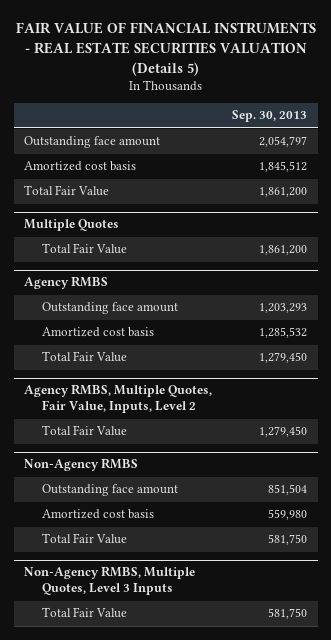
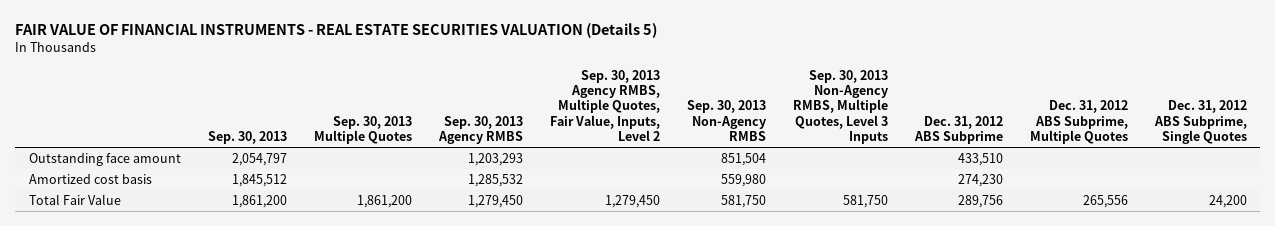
- | Sep. 30, 2013
+ | Sep. 30, 2013 | Sep. 30, 2013 Multiple Quotes | Sep. 30, 2013 Agency RMBS | Sep. 30, 2013 Agency RMBS, Multiple Quotes, Fair Value, Inputs, Level 2 | Sep. 30, 2013 Non-Agency RMBS | Sep. 30, 2013 Non-Agency RMBS, Multiple Quotes, Level 3 Inputs | Dec. 31, 2012 ABS Subprime | Dec. 31, 2012 ABS Subprime, Multiple Quotes | Dec. 31, 2012 ABS Subprime, Single Quotes
- Multiple Quotes
- Total Fair Value | 1,861,200
- Agency RMBS
- Outstanding face amount | 1,203,293
- Amortized cost basis | 1,285,532
- Total Fair Value | 1,279,450
- Agency RMBS, Multiple Quotes, Fair Value, Inputs, Level 2
- Total Fair Value | 1,279,450
- Non-Agency RMBS
- Outstanding face amount | 851,504
- Amortized cost basis | 559,980
- Total Fair Value | 581,750
- Non-Agency RMBS, Multiple Quotes, Level 3 Inputs
- Total Fair Value | 581,750

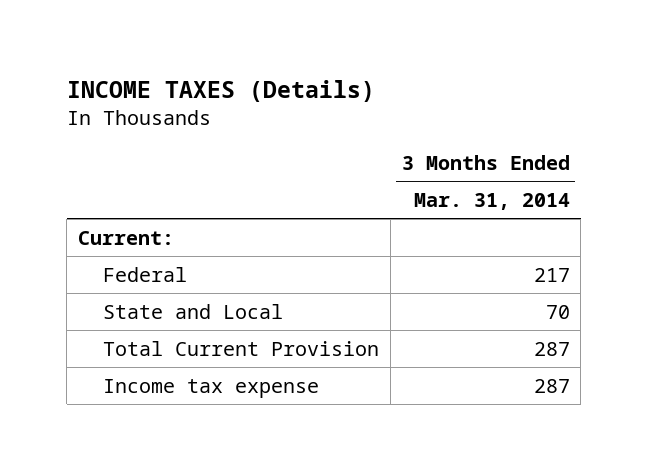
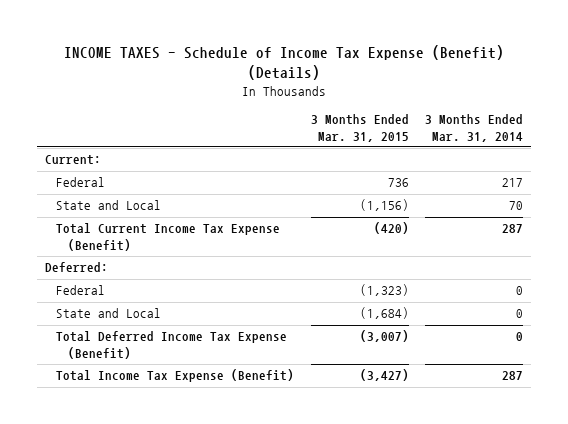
- INCOME TAXES (Details)
+ INCOME TAXES - Schedule of Income Tax Expense (Benefit) (Details)
- | 3 Months Ended Mar. 31, 2014
+ | 3 Months Ended Mar. 31, 2015 | 3 Months Ended Mar. 31, 2014
- Total Current Provision | 287
- Income tax expense | 287
+ Total Current Income Tax Expense (Benefit) | (420) | 287
+ Deferred:
+ Federal | (1,323) | 0
+ State and Local | (1,684) | 0
+ Total Deferred Income Tax Expense (Benefit) | (3,007) | 0
+ Total Income Tax Expense (Benefit) | (3,427) | 287

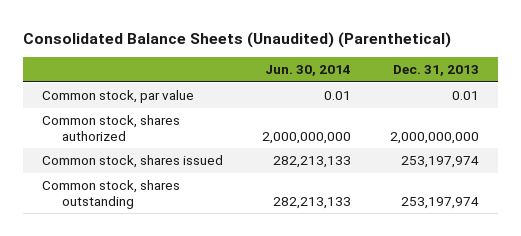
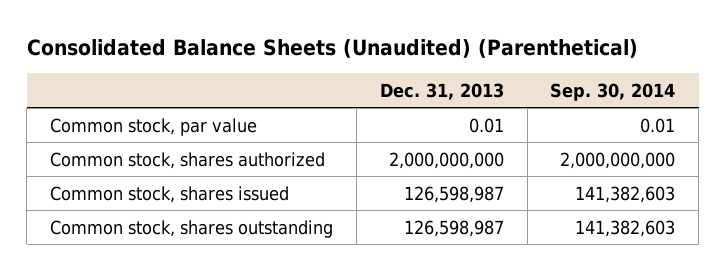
- | Jun. 30, 2014 | Dec. 31, 2013
+ | Dec. 31, 2013 | Sep. 30, 2014
- Common stock, shares issued | 282,213,133 | 253,197,974
- Common stock, shares outstanding | 282,213,133 | 253,197,974
+ Common stock, shares issued | 126,598,987 | 141,382,603
+ Common stock, shares outstanding | 126,598,987 | 141,382,603

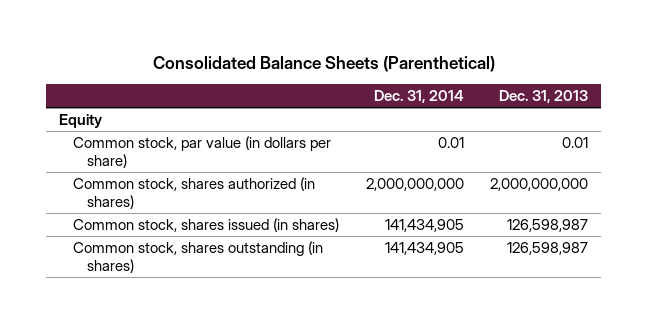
- Consolidated Balance Sheets (Unaudited) (Parenthetical)
+ Consolidated Balance Sheets (Parenthetical)
- | Dec. 31, 2013 | Sep. 30, 2014
+ | Dec. 31, 2014 | Dec. 31, 2013
- Common stock, par value | 0.01 | 0.01
- Common stock, shares authorized | 2,000,000,000 | 2,000,000,000
- Common stock, shares issued | 126,598,987 | 141,382,603
- Common stock, shares outstanding | 126,598,987 | 141,382,603
+ Equity
+ Common stock, par value (in dollars per share) | 0.01 | 0.01
+ Common stock, shares authorized (in shares) | 2,000,000,000 | 2,000,000,000
+ Common stock, shares issued (in shares) | 141,434,905 | 126,598,987
+ Common stock, shares outstanding (in shares) | 141,434,905 | 126,598,987

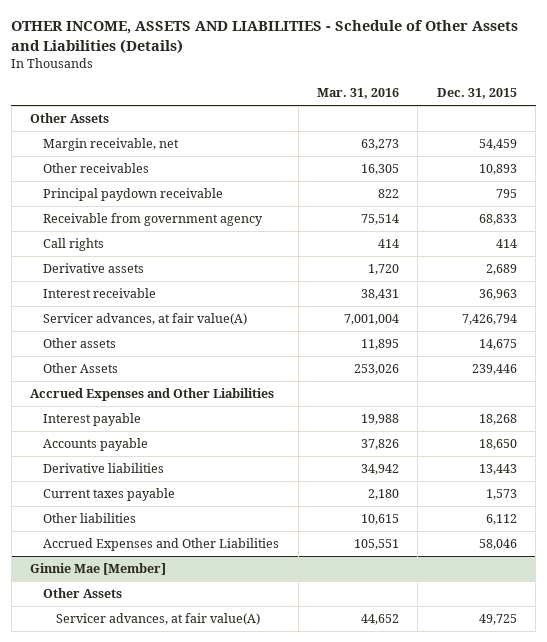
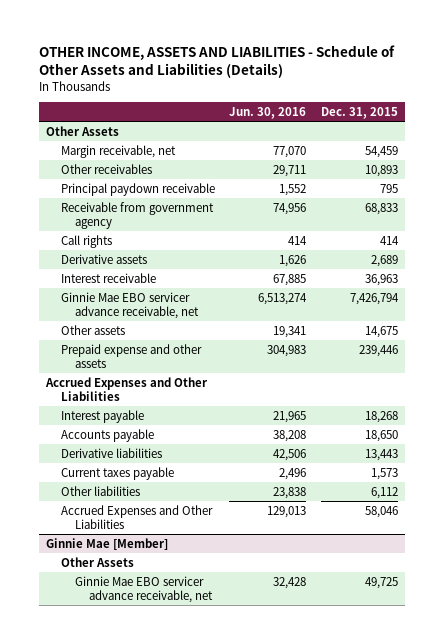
- | Mar. 31, 2016 | Dec. 31, 2015
+ | Jun. 30, 2016 | Dec. 31, 2015
- Servicer advances, at fair value(A) | 7,001,004 | 7,426,794
+ Ginnie Mae EBO servicer advance receivable, net | 6,513,274 | 7,426,794
- Other Assets | 253,026 | 239,446
+ Prepaid expense and other assets | 304,983 | 239,446
@ Ginnie Mae [Member]
- Servicer advances, at fair value(A) | 44,652 | 49,725
+ Ginnie Mae EBO servicer advance receivable, net | 32,428 | 49,725

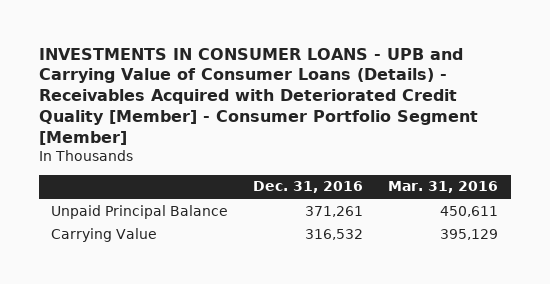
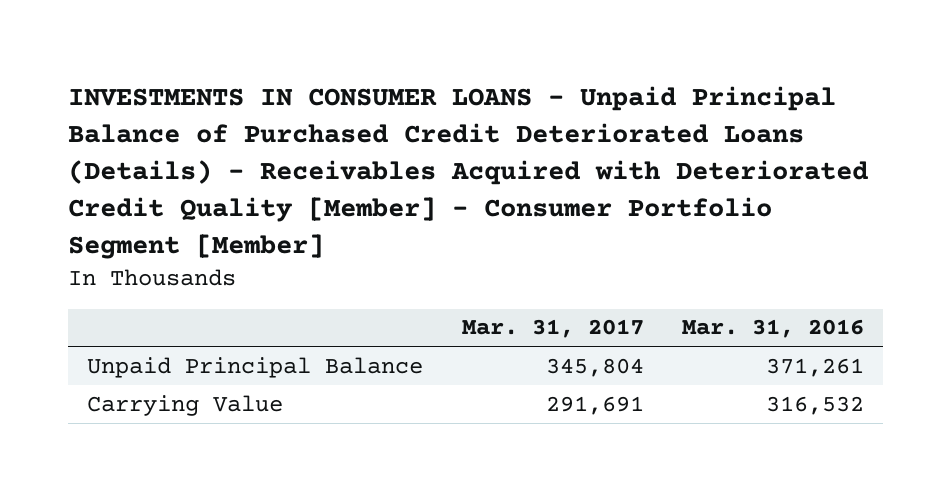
- INVESTMENTS IN CONSUMER LOANS - UPB and Carrying Value of Consumer Loans (Details) - Receivables Acquired with Deteriorated Credit Quality [Member] - Consumer Portfolio Segment [Member]
+ INVESTMENTS IN CONSUMER LOANS - Unpaid Principal Balance of Purchased Credit Deteriorated Loans (Details) - Receivables Acquired with Deteriorated Credit Quality [Member] - Consumer Portfolio Segment [Member]
- | Dec. 31, 2016 | Mar. 31, 2016
+ | Mar. 31, 2017 | Mar. 31, 2016
- Unpaid Principal Balance | 371,261 | 450,611
- Carrying Value | 316,532 | 395,129
+ Unpaid Principal Balance | 345,804 | 371,261
+ Carrying Value | 291,691 | 316,532

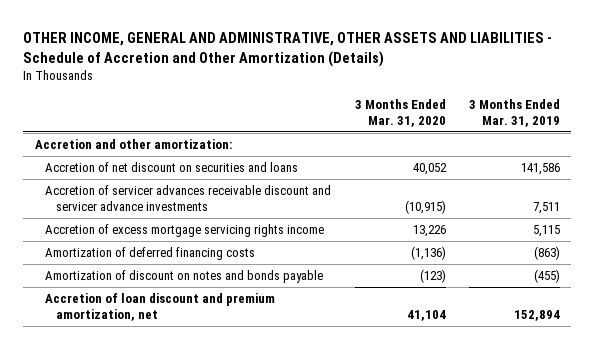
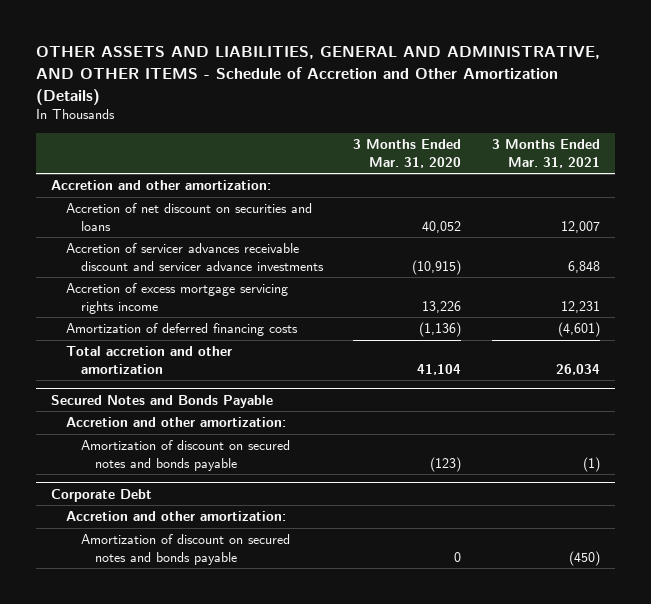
- OTHER INCOME, GENERAL AND ADMINISTRATIVE, OTHER ASSETS AND LIABILITIES - Schedule of Accretion and Other Amortization (Details)
+ OTHER ASSETS AND LIABILITIES, GENERAL AND ADMINISTRATIVE, AND OTHER ITEMS - Schedule of Accretion and Other Amortization (Details)
- | 3 Months Ended Mar. 31, 2020 | 3 Months Ended Mar. 31, 2019
+ | 3 Months Ended Mar. 31, 2020 | 3 Months Ended Mar. 31, 2021
- Amortization of discount on notes and bonds payable | (123) | (455)
- Accretion of loan discount and premium amortization, net | 41,104 | 152,894
+ Total accretion and other amortization | 41,104 | 26,034
+ Secured Notes and Bonds Payable
+ Accretion and other amortization:
+ Amortization of discount on secured notes and bonds payable | (123) | (1)
+ Corporate Debt
+ Accretion and other amortization:
+ Amortization of discount on secured notes and bonds payable | 0 | (450)

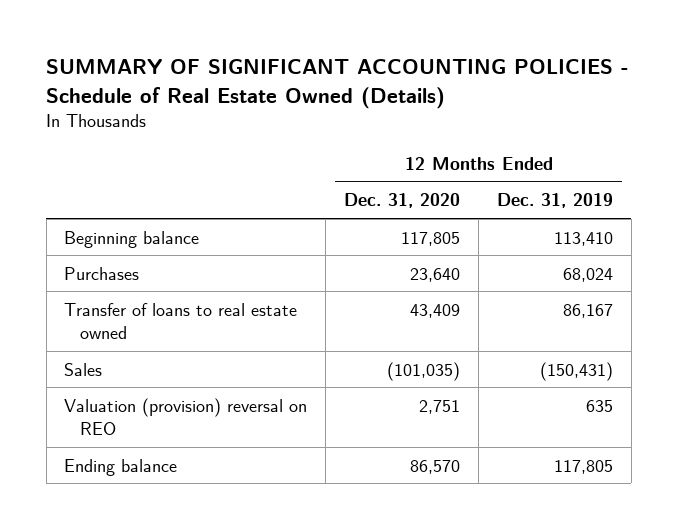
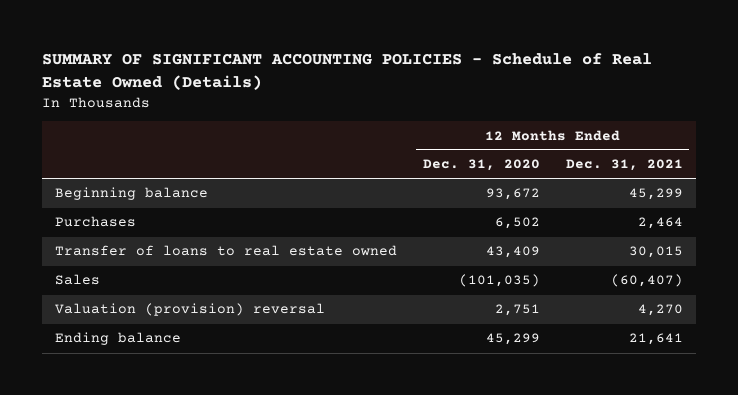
- | 12 Months Ended Dec. 31, 2020 | 12 Months Ended Dec. 31, 2019
+ | 12 Months Ended Dec. 31, 2020 | 12 Months Ended Dec. 31, 2021
- Beginning balance | 117,805 | 113,410
- Purchases | 23,640 | 68,024
+ Beginning balance | 93,672 | 45,299
+ Purchases | 6,502 | 2,464
- Valuation (provision) reversal on REO | 2,751 | 635
- Ending balance | 86,570 | 117,805
+ Valuation (provision) reversal | 2,751 | 4,270
+ Ending balance | 45,299 | 21,641

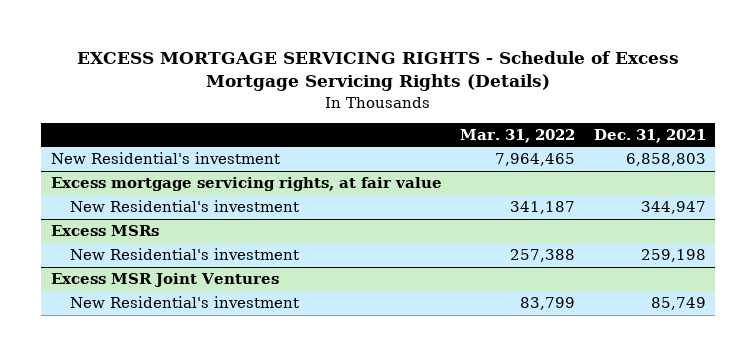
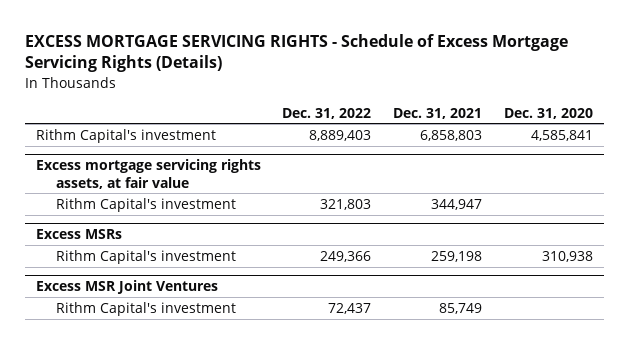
- | Mar. 31, 2022 | Dec. 31, 2021
+ | Dec. 31, 2022 | Dec. 31, 2021 | Dec. 31, 2020
- New Residential's investment | 7,964,465 | 6,858,803
- Excess mortgage servicing rights, at fair value
- New Residential's investment | 341,187 | 344,947
+ Rithm Capital's investment | 8,889,403 | 6,858,803 | 4,585,841
+ Excess mortgage servicing rights assets, at fair value
+ Rithm Capital's investment | 321,803 | 344,947 |
@ Excess MSRs
- New Residential's investment | 257,388 | 259,198
+ Rithm Capital's investment | 249,366 | 259,198 | 310,938
@ Excess MSR Joint Ventures
- New Residential's investment | 83,799 | 85,749
+ Rithm Capital's investment | 72,437 | 85,749 |

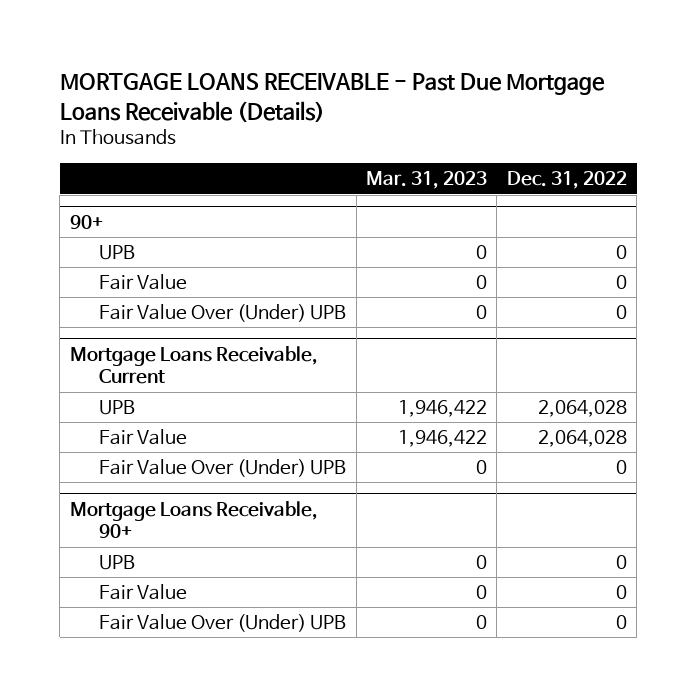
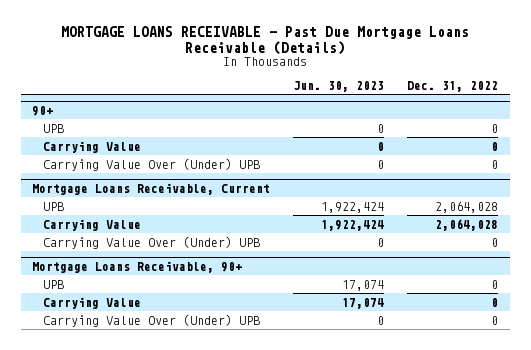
- | Mar. 31, 2023 | Dec. 31, 2022
+ | Jun. 30, 2023 | Dec. 31, 2022
@ 90+
- Fair Value | 0 | 0
- Fair Value Over (Under) UPB | 0 | 0
+ Carrying Value | 0 | 0
+ Carrying Value Over (Under) UPB | 0 | 0
@ Mortgage Loans Receivable, Current
- Fair Value | 1,946,422 | 2,064,028
- Fair Value Over (Under) UPB | 0 | 0
+ Carrying Value | 1,922,424 | 2,064,028
+ Carrying Value Over (Under) UPB | 0 | 0
@ Mortgage Loans Receivable, 90+
- Fair Value | 0 | 0
- Fair Value Over (Under) UPB | 0 | 0
+ Carrying Value | 17,074 | 0
+ Carrying Value Over (Under) UPB | 0 | 0

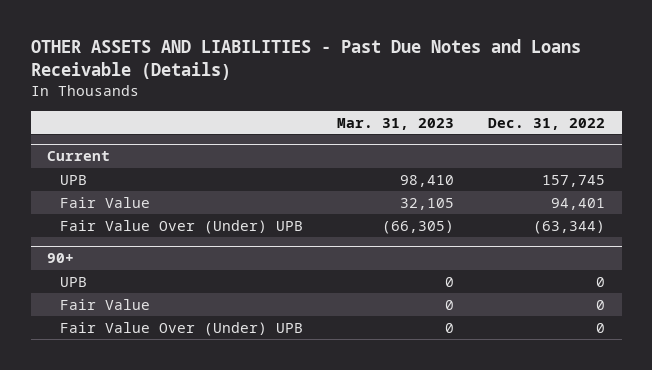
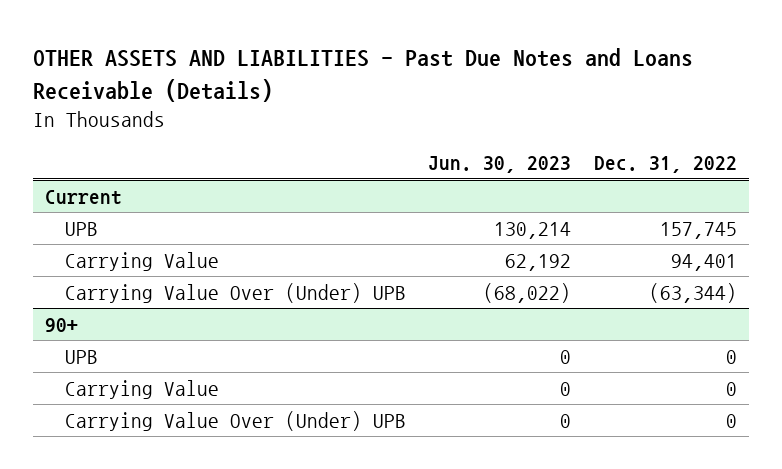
- | Mar. 31, 2023 | Dec. 31, 2022
+ | Jun. 30, 2023 | Dec. 31, 2022
@ Current
- Fair Value | 32,105 | 94,401
- Fair Value Over (Under) UPB | (66,305) | (63,344)
+ Carrying Value | 62,192 | 94,401
+ Carrying Value Over (Under) UPB | (68,022) | (63,344)
@ 90+
- Fair Value | 0 | 0
- Fair Value Over (Under) UPB | 0 | 0
+ Carrying Value | 0 | 0
+ Carrying Value Over (Under) UPB | 0 | 0

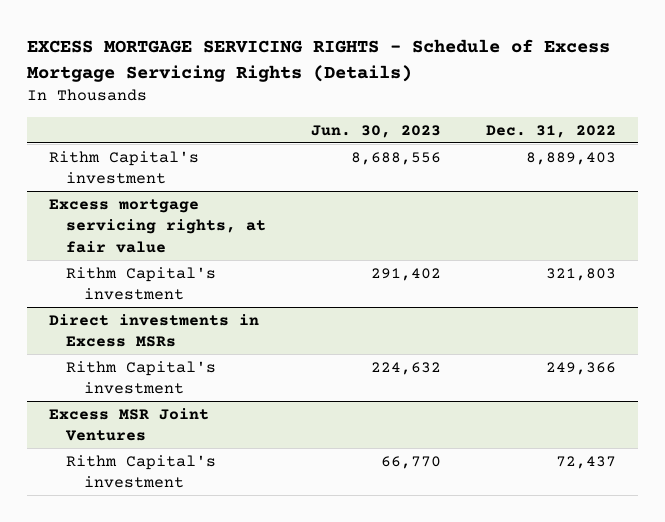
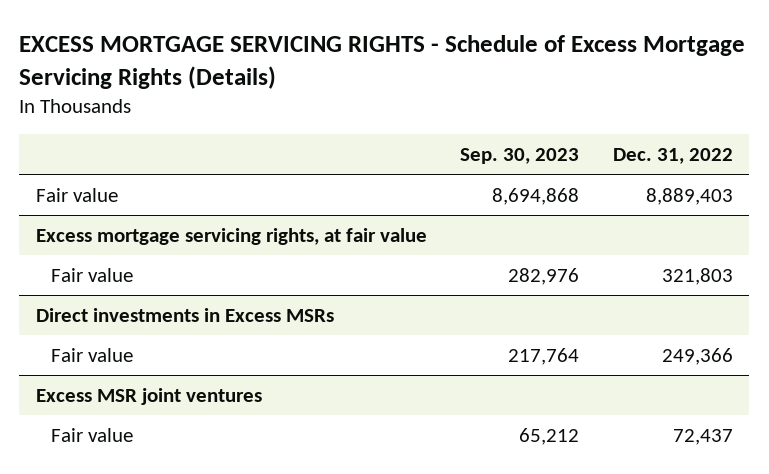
- | Jun. 30, 2023 | Dec. 31, 2022
+ | Sep. 30, 2023 | Dec. 31, 2022
- Rithm Capital's investment | 8,688,556 | 8,889,403
+ Fair value | 8,694,868 | 8,889,403
@ Excess mortgage servicing rights, at fair value
- Rithm Capital's investment | 291,402 | 321,803
+ Fair value | 282,976 | 321,803
@ Direct investments in Excess MSRs
- Rithm Capital's investment | 224,632 | 249,366
- Excess MSR Joint Ventures
- Rithm Capital's investment | 66,770 | 72,437
@ Direct investments in Excess MSRs
+ Fair value | 217,764 | 249,366
+ Excess MSR joint ventures
+ Fair value | 65,212 | 72,437

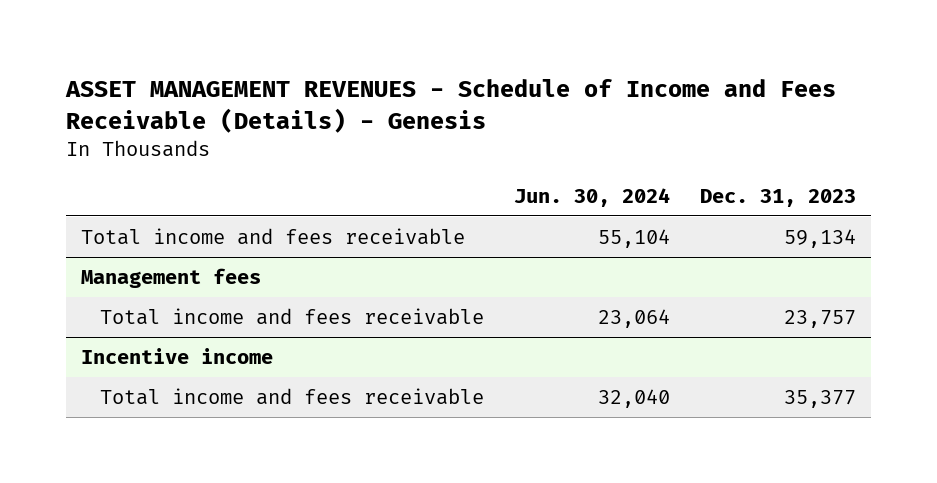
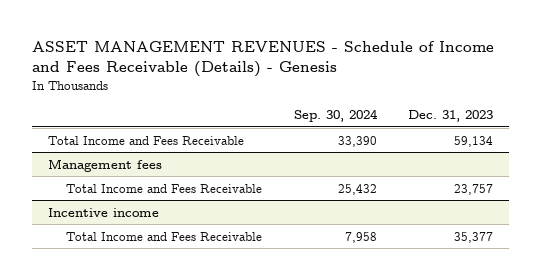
- | Jun. 30, 2024 | Dec. 31, 2023
+ | Sep. 30, 2024 | Dec. 31, 2023
- Total income and fees receivable | 55,104 | 59,134
+ Total Income and Fees Receivable | 33,390 | 59,134
@ Management fees
- Total income and fees receivable | 23,064 | 23,757
+ Total Income and Fees Receivable | 25,432 | 23,757
@ Incentive income
- Total income and fees receivable | 32,040 | 35,377
+ Total Income and Fees Receivable | 7,958 | 35,377

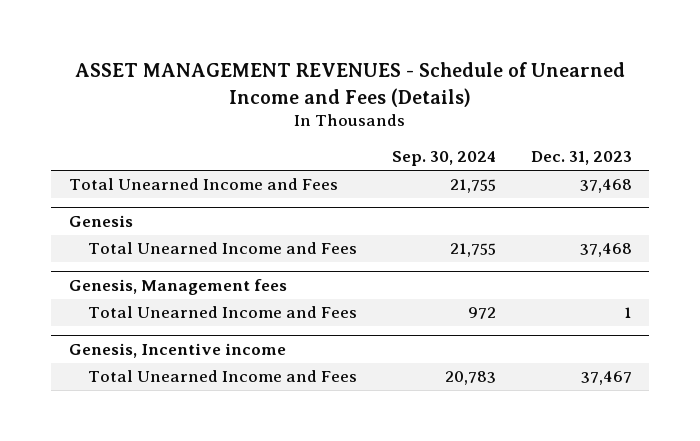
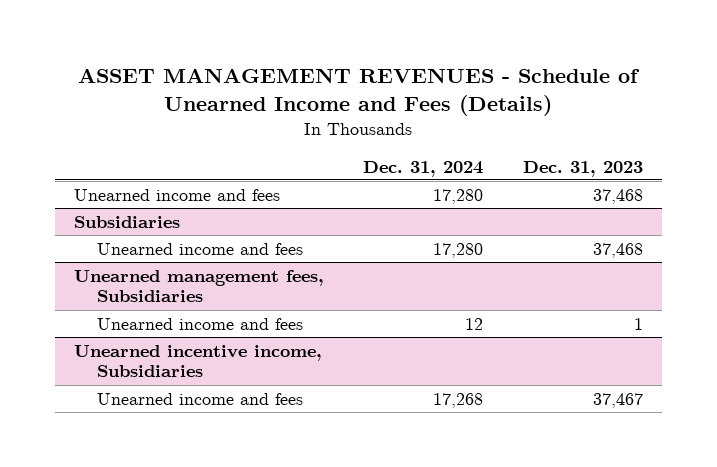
- | Sep. 30, 2024 | Dec. 31, 2023
+ | Dec. 31, 2024 | Dec. 31, 2023
- Total Unearned Income and Fees | 21,755 | 37,468
- Genesis
- Total Unearned Income and Fees | 21,755 | 37,468
- Genesis, Management fees
- Total Unearned Income and Fees | 972 | 1
- Genesis, Incentive income
- Total Unearned Income and Fees | 20,783 | 37,467
+ Unearned income and fees | 17,280 | 37,468
+ Subsidiaries
+ Unearned income and fees | 17,280 | 37,468
+ Unearned management fees, Subsidiaries
+ Unearned income and fees | 12 | 1
+ Unearned incentive income, Subsidiaries
+ Unearned income and fees | 17,268 | 37,467

